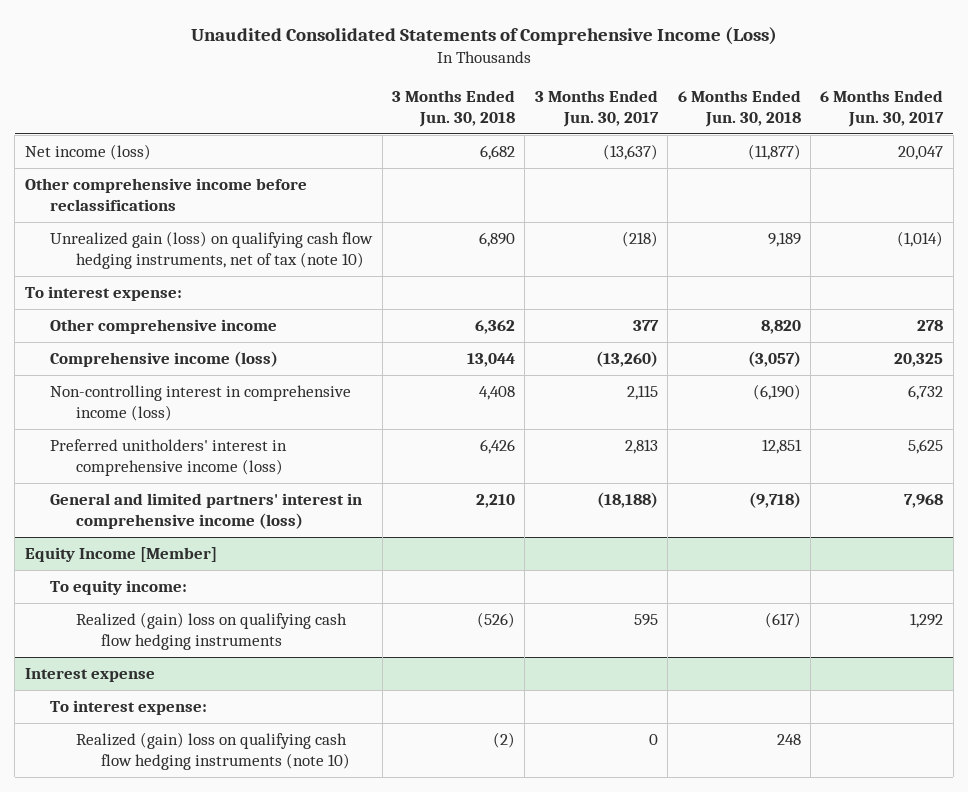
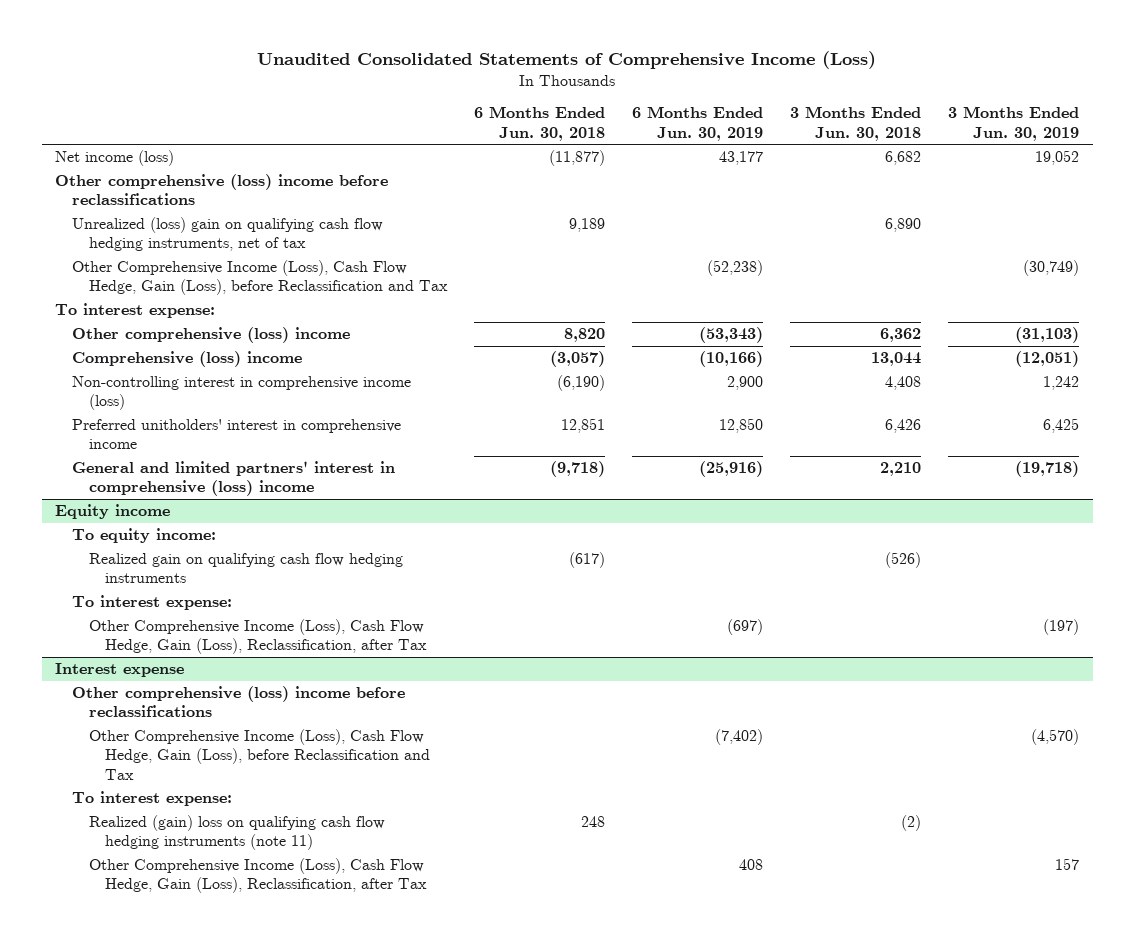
- | 3 Months Ended Jun. 30, 2018 | 3 Months Ended Jun. 30, 2017 | 6 Months Ended Jun. 30, 2018 | 6 Months Ended Jun. 30, 2017
+ | 6 Months Ended Jun. 30, 2018 | 6 Months Ended Jun. 30, 2019 | 3 Months Ended Jun. 30, 2018 | 3 Months Ended Jun. 30, 2019
- Other comprehensive income before reclassifications
- Unrealized gain (loss) on qualifying cash flow hedging instruments, net of tax (note 10) | 6,890 | (218) | 9,189 | (1,014)
+ Other comprehensive (loss) income before reclassifications
+ Unrealized (loss) gain on qualifying cash flow hedging instruments, net of tax | 9,189 | | 6,890 |
+ Other Comprehensive Income (Loss), Cash Flow Hedge, Gain (Loss), before Reclassification and Tax | | (52,238) | | (30,749)
- Other comprehensive income | 6,362 | 377 | 8,820 | 278
- Comprehensive income (loss) | 13,044 | (13,260) | (3,057) | 20,325
+ Other comprehensive (loss) income | 8,820 | (53,343) | 6,362 | (31,103)
+ Comprehensive (loss) income | (3,057) | (10,166) | 13,044 | (12,051)
- Preferred unitholders' interest in comprehensive income (loss) | 6,426 | 2,813 | 12,851 | 5,625
- General and limited partners' interest in comprehensive income (loss) | 2,210 | (18,188) | (9,718) | 7,968
- Equity Income [Member]
+ Preferred unitholders' interest in comprehensive income | 12,851 | 12,850 | 6,426 | 6,425
+ General and limited partners' interest in comprehensive (loss) income | (9,718) | (25,916) | 2,210 | (19,718)
+ Equity income
- Realized (gain) loss on qualifying cash flow hedging instruments | (526) | 595 | (617) | 1,292
+ Realized gain on qualifying cash flow hedging instruments | (617) | | (526) |
+ To interest expense:
+ Other Comprehensive Income (Loss), Cash Flow Hedge, Gain (Loss), Reclassification, after Tax | | (697) | | (197)
@ Interest expense
+ Other comprehensive (loss) income before reclassifications
+ Other Comprehensive Income (Loss), Cash Flow Hedge, Gain (Loss), before Reclassification and Tax | | (7,402) | | (4,570)
- Realized (gain) loss on qualifying cash flow hedging instruments (note 10) | (2) | 0 | 248 |
+ Realized (gain) loss on qualifying cash flow hedging instruments (note 11) | 248 | | (2) |
+ Other Comprehensive Income (Loss), Cash Flow Hedge, Gain (Loss), Reclassification, after Tax | | 408 | | 157

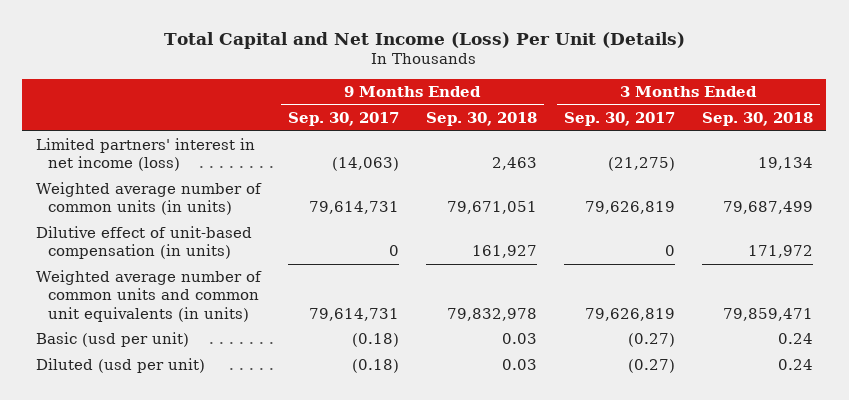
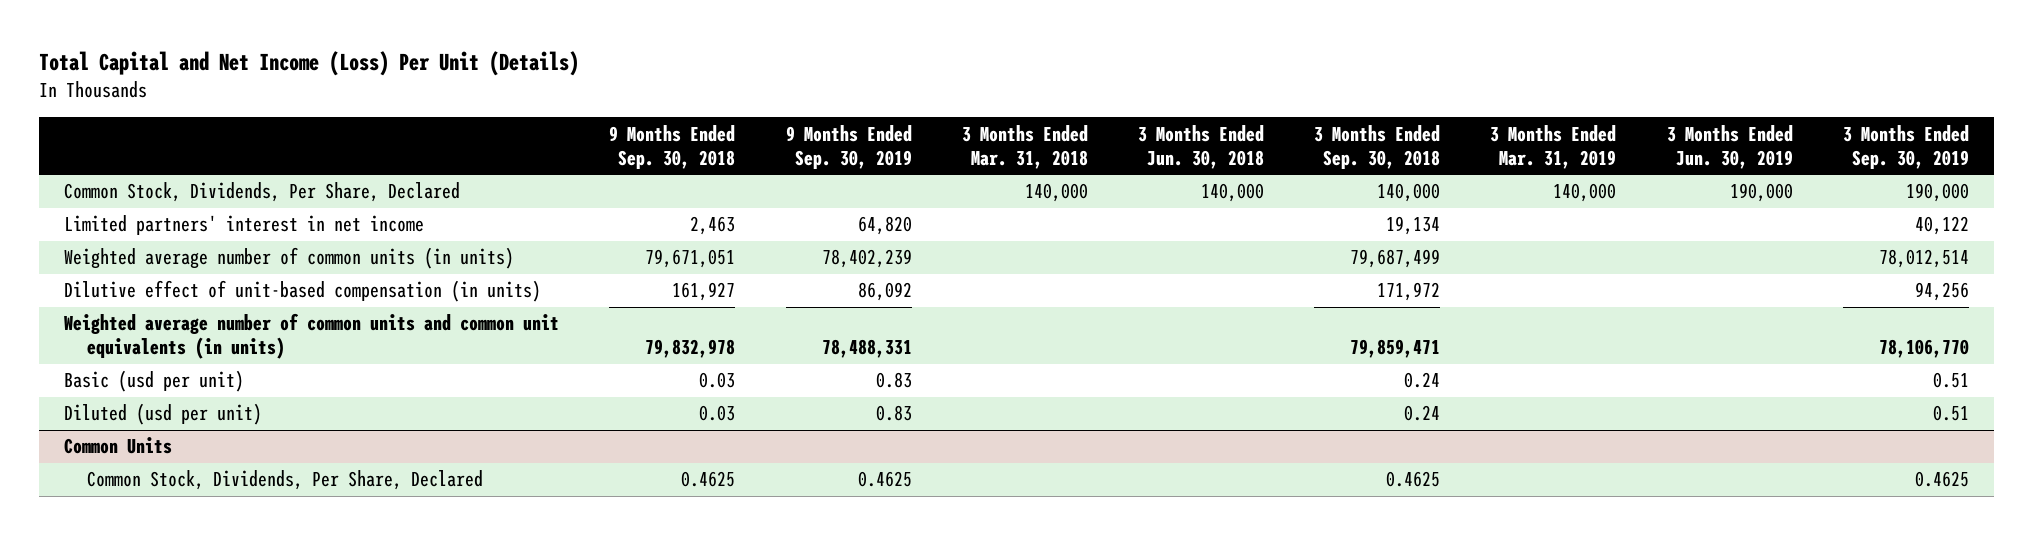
- | 9 Months Ended Sep. 30, 2017 | 9 Months Ended Sep. 30, 2018 | 3 Months Ended Sep. 30, 2017 | 3 Months Ended Sep. 30, 2018
+ | 9 Months Ended Sep. 30, 2018 | 9 Months Ended Sep. 30, 2019 | 3 Months Ended Mar. 31, 2018 | 3 Months Ended Jun. 30, 2018 | 3 Months Ended Sep. 30, 2018 | 3 Months Ended Mar. 31, 2019 | 3 Months Ended Jun. 30, 2019 | 3 Months Ended Sep. 30, 2019
- Limited partners' interest in net income (loss) | (14,063) | 2,463 | (21,275) | 19,134
+ Common Stock, Dividends, Per Share, Declared | | | 140,000 | 140,000 | 140,000 | 140,000 | 190,000 | 190,000
+ Limited partners' interest in net income | 2,463 | 64,820 | | | 19,134 | | | 40,122
+ Common Units
+ Common Stock, Dividends, Per Share, Declared | 0.4625 | 0.4625 | | | 0.4625 | | | 0.4625

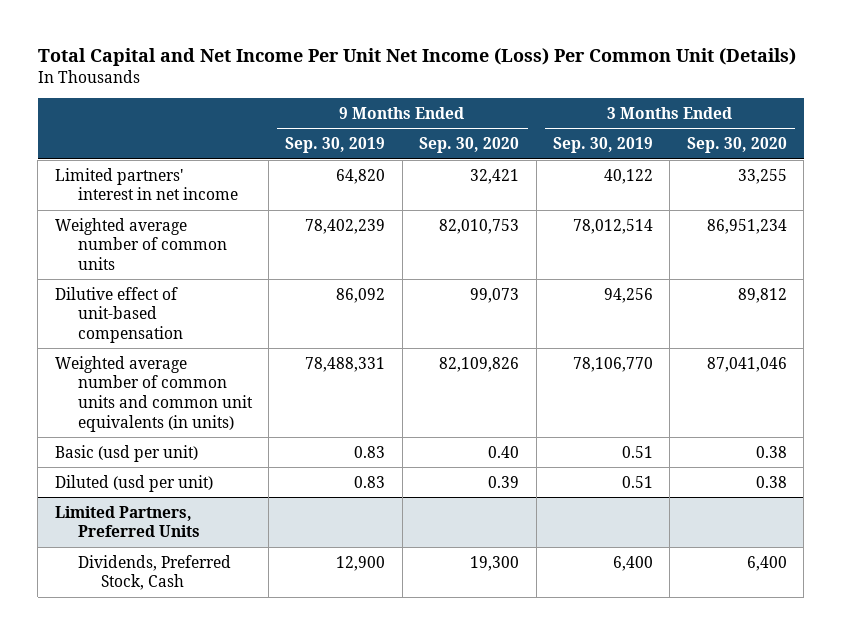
- Total Capital and Net Income (Loss) Per Unit (Details)
+ Total Capital and Net Income Per Unit Net Income (Loss) Per Common Unit (Details)
- | 9 Months Ended Sep. 30, 2018 | 9 Months Ended Sep. 30, 2019 | 3 Months Ended Mar. 31, 2018 | 3 Months Ended Jun. 30, 2018 | 3 Months Ended Sep. 30, 2018 | 3 Months Ended Mar. 31, 2019 | 3 Months Ended Jun. 30, 2019 | 3 Months Ended Sep. 30, 2019
+ | 9 Months Ended Sep. 30, 2019 | 9 Months Ended Sep. 30, 2020 | 3 Months Ended Sep. 30, 2019 | 3 Months Ended Sep. 30, 2020
- Common Stock, Dividends, Per Share, Declared | | | 140,000 | 140,000 | 140,000 | 140,000 | 190,000 | 190,000
- Weighted average number of common units (in units) | 79,671,051 | 78,402,239 | | | 79,687,499 | | | 78,012,514
- Dilutive effect of unit-based compensation (in units) | 161,927 | 86,092 | | | 171,972 | | | 94,256
+ Weighted average number of common units | 78,402,239 | 82,010,753 | 78,012,514 | 86,951,234
+ Dilutive effect of unit-based compensation | 86,092 | 99,073 | 94,256 | 89,812
- Common Units
- Common Stock, Dividends, Per Share, Declared | 0.4625 | 0.4625 | | | 0.4625 | | | 0.4625
+ Limited Partners, Preferred Units
+ Dividends, Preferred Stock, Cash | 12,900 | 19,300 | 6,400 | 6,400

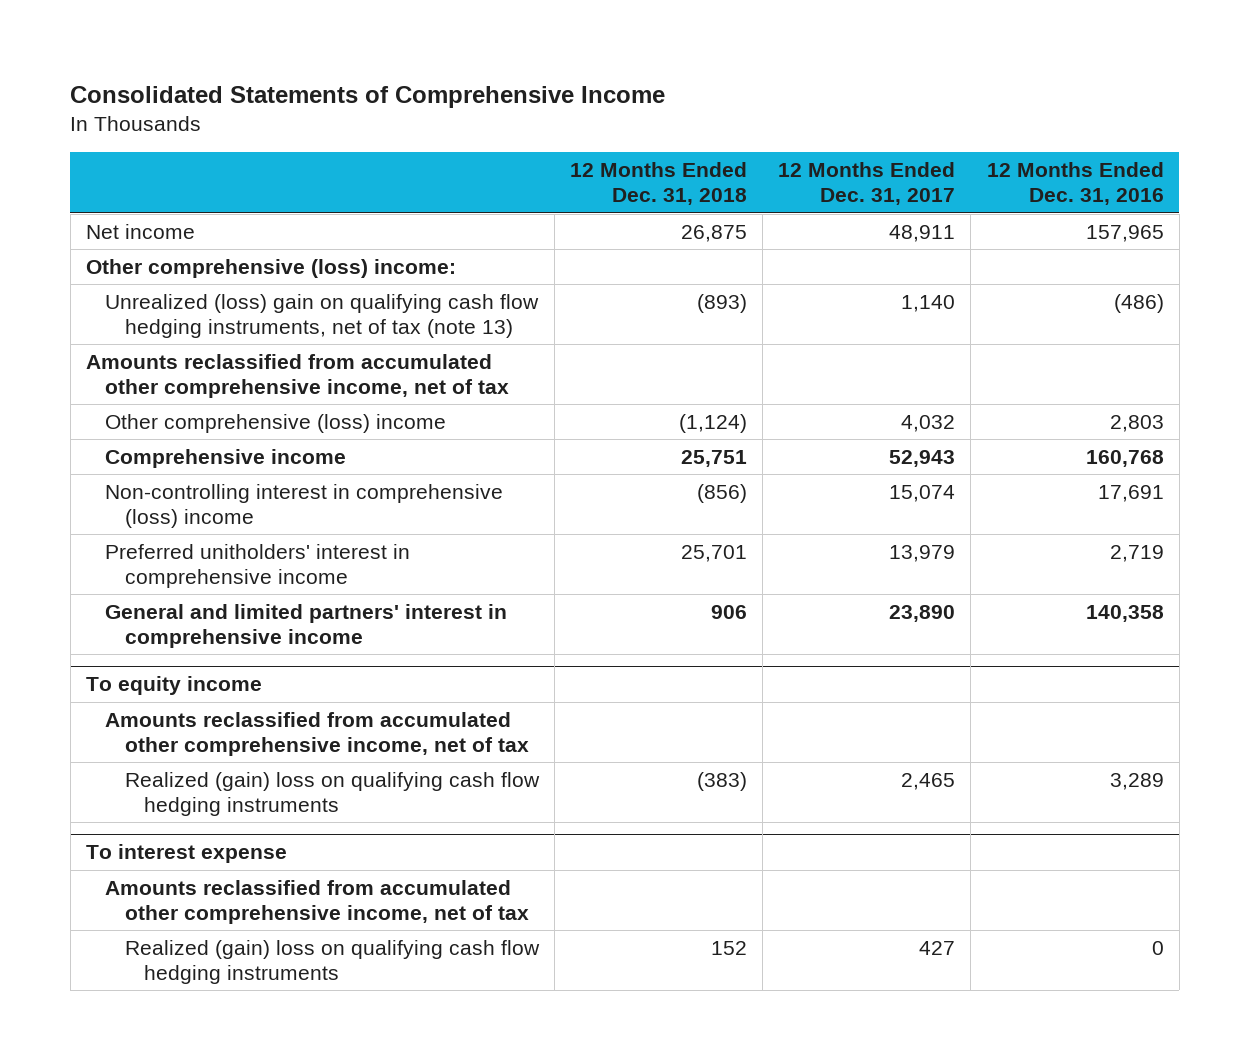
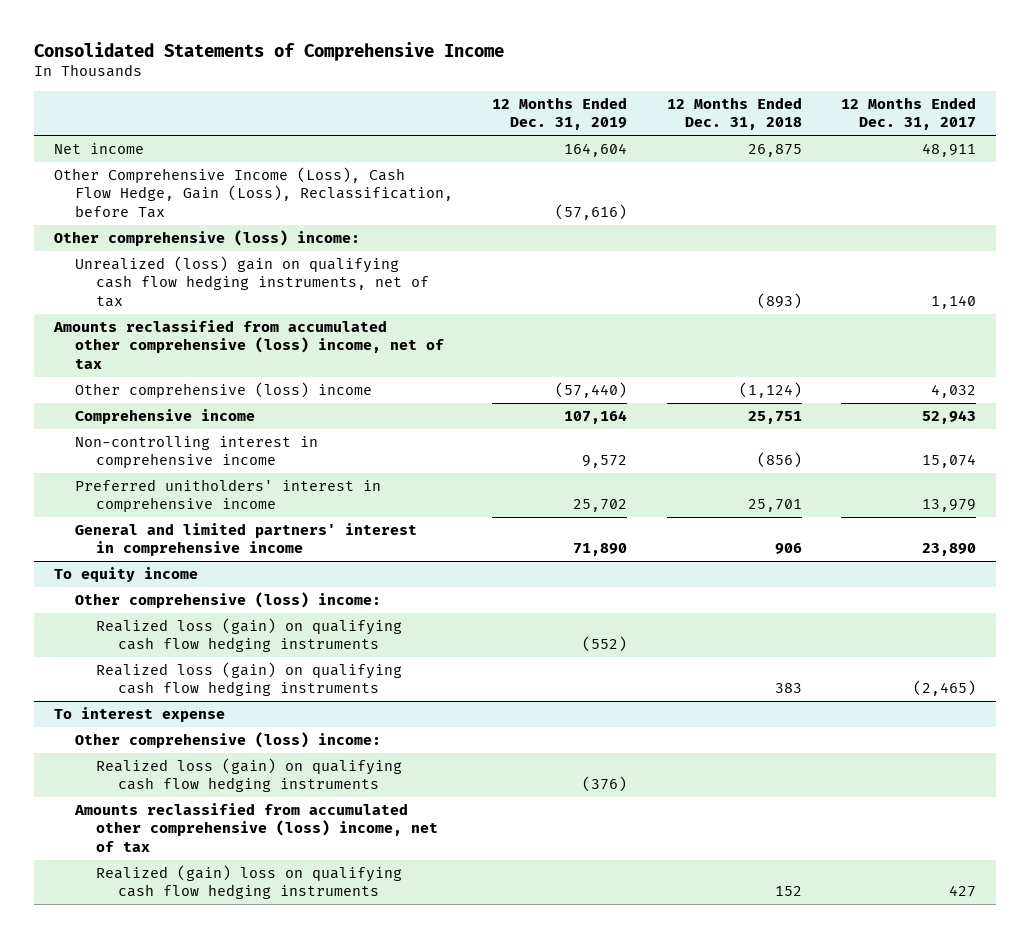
- | 12 Months Ended Dec. 31, 2018 | 12 Months Ended Dec. 31, 2017 | 12 Months Ended Dec. 31, 2016
+ | 12 Months Ended Dec. 31, 2019 | 12 Months Ended Dec. 31, 2018 | 12 Months Ended Dec. 31, 2017
+ Other Comprehensive Income (Loss), Cash Flow Hedge, Gain (Loss), Reclassification, before Tax | (57,616) | |
- Unrealized (loss) gain on qualifying cash flow hedging instruments, net of tax (note 13) | (893) | 1,140 | (486)
- Amounts reclassified from accumulated other comprehensive income, net of tax
+ Unrealized (loss) gain on qualifying cash flow hedging instruments, net of tax | | (893) | 1,140
+ Amounts reclassified from accumulated other comprehensive (loss) income, net of tax
- Non-controlling interest in comprehensive (loss) income | (856) | 15,074 | 17,691
+ Non-controlling interest in comprehensive income | 9,572 | (856) | 15,074
@ To equity income
- Amounts reclassified from accumulated other comprehensive income, net of tax
- Realized (gain) loss on qualifying cash flow hedging instruments | (383) | 2,465 | 3,289
+ Other comprehensive (loss) income:
+ Realized loss (gain) on qualifying cash flow hedging instruments | (552) | |
+ Realized loss (gain) on qualifying cash flow hedging instruments | | 383 | (2,465)
@ To interest expense
- Amounts reclassified from accumulated other comprehensive income, net of tax
+ Other comprehensive (loss) income:
+ Realized loss (gain) on qualifying cash flow hedging instruments | (376) | |
+ Amounts reclassified from accumulated other comprehensive (loss) income, net of tax

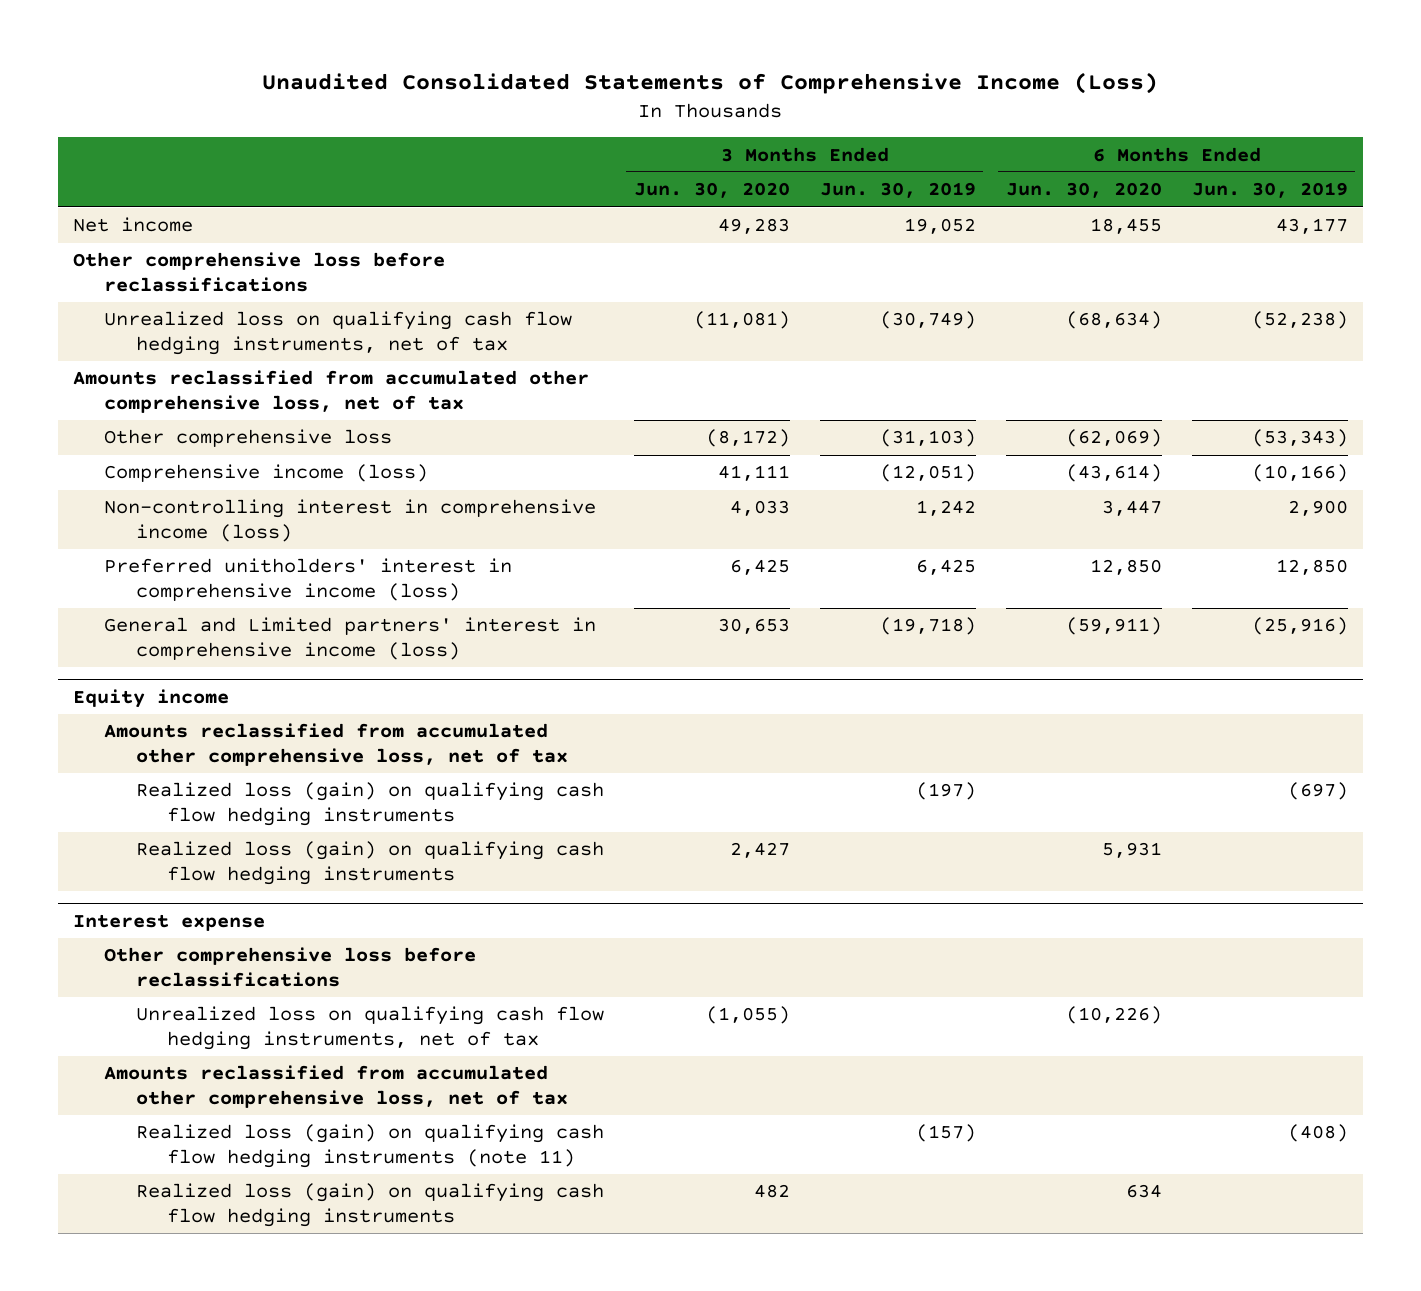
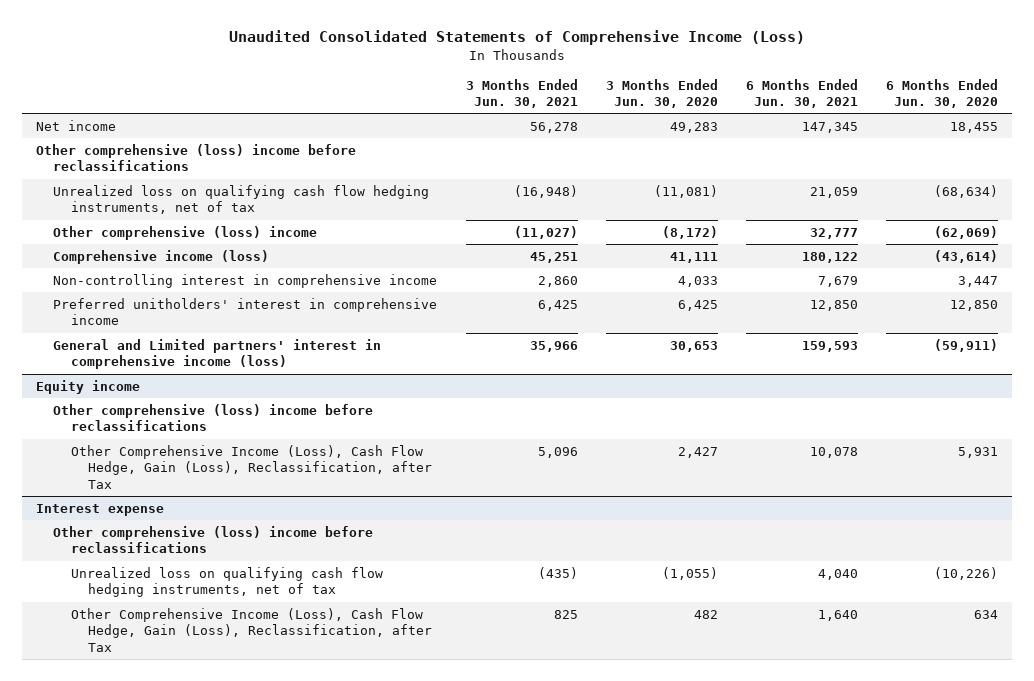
- | 3 Months Ended Jun. 30, 2020 | 3 Months Ended Jun. 30, 2019 | 6 Months Ended Jun. 30, 2020 | 6 Months Ended Jun. 30, 2019
+ | 3 Months Ended Jun. 30, 2021 | 3 Months Ended Jun. 30, 2020 | 6 Months Ended Jun. 30, 2021 | 6 Months Ended Jun. 30, 2020
- Other comprehensive loss before reclassifications
+ Other comprehensive (loss) income before reclassifications
- Amounts reclassified from accumulated other comprehensive loss, net of tax
- Other comprehensive loss | (8,172) | (31,103) | (62,069) | (53,343)
+ Other comprehensive (loss) income | (11,027) | (8,172) | 32,777 | (62,069)
- Non-controlling interest in comprehensive income (loss) | 4,033 | 1,242 | 3,447 | 2,900
- Preferred unitholders' interest in comprehensive income (loss) | 6,425 | 6,425 | 12,850 | 12,850
+ Non-controlling interest in comprehensive income | 2,860 | 4,033 | 7,679 | 3,447
+ Preferred unitholders' interest in comprehensive income | 6,425 | 6,425 | 12,850 | 12,850
@ Equity income
- Amounts reclassified from accumulated other comprehensive loss, net of tax
- Realized loss (gain) on qualifying cash flow hedging instruments | | (197) | | (697)
- Realized loss (gain) on qualifying cash flow hedging instruments | 2,427 | | 5,931 |
+ Other comprehensive (loss) income before reclassifications
+ Other Comprehensive Income (Loss), Cash Flow Hedge, Gain (Loss), Reclassification, after Tax | 5,096 | 2,427 | 10,078 | 5,931
@ Interest expense
- Other comprehensive loss before reclassifications
+ Other comprehensive (loss) income before reclassifications
- Amounts reclassified from accumulated other comprehensive loss, net of tax
- Realized loss (gain) on qualifying cash flow hedging instruments (note 11) | | (157) | | (408)
- Realized loss (gain) on qualifying cash flow hedging instruments | 482 | | 634 |
+ Other Comprehensive Income (Loss), Cash Flow Hedge, Gain (Loss), Reclassification, after Tax | 825 | 482 | 1,640 | 634

